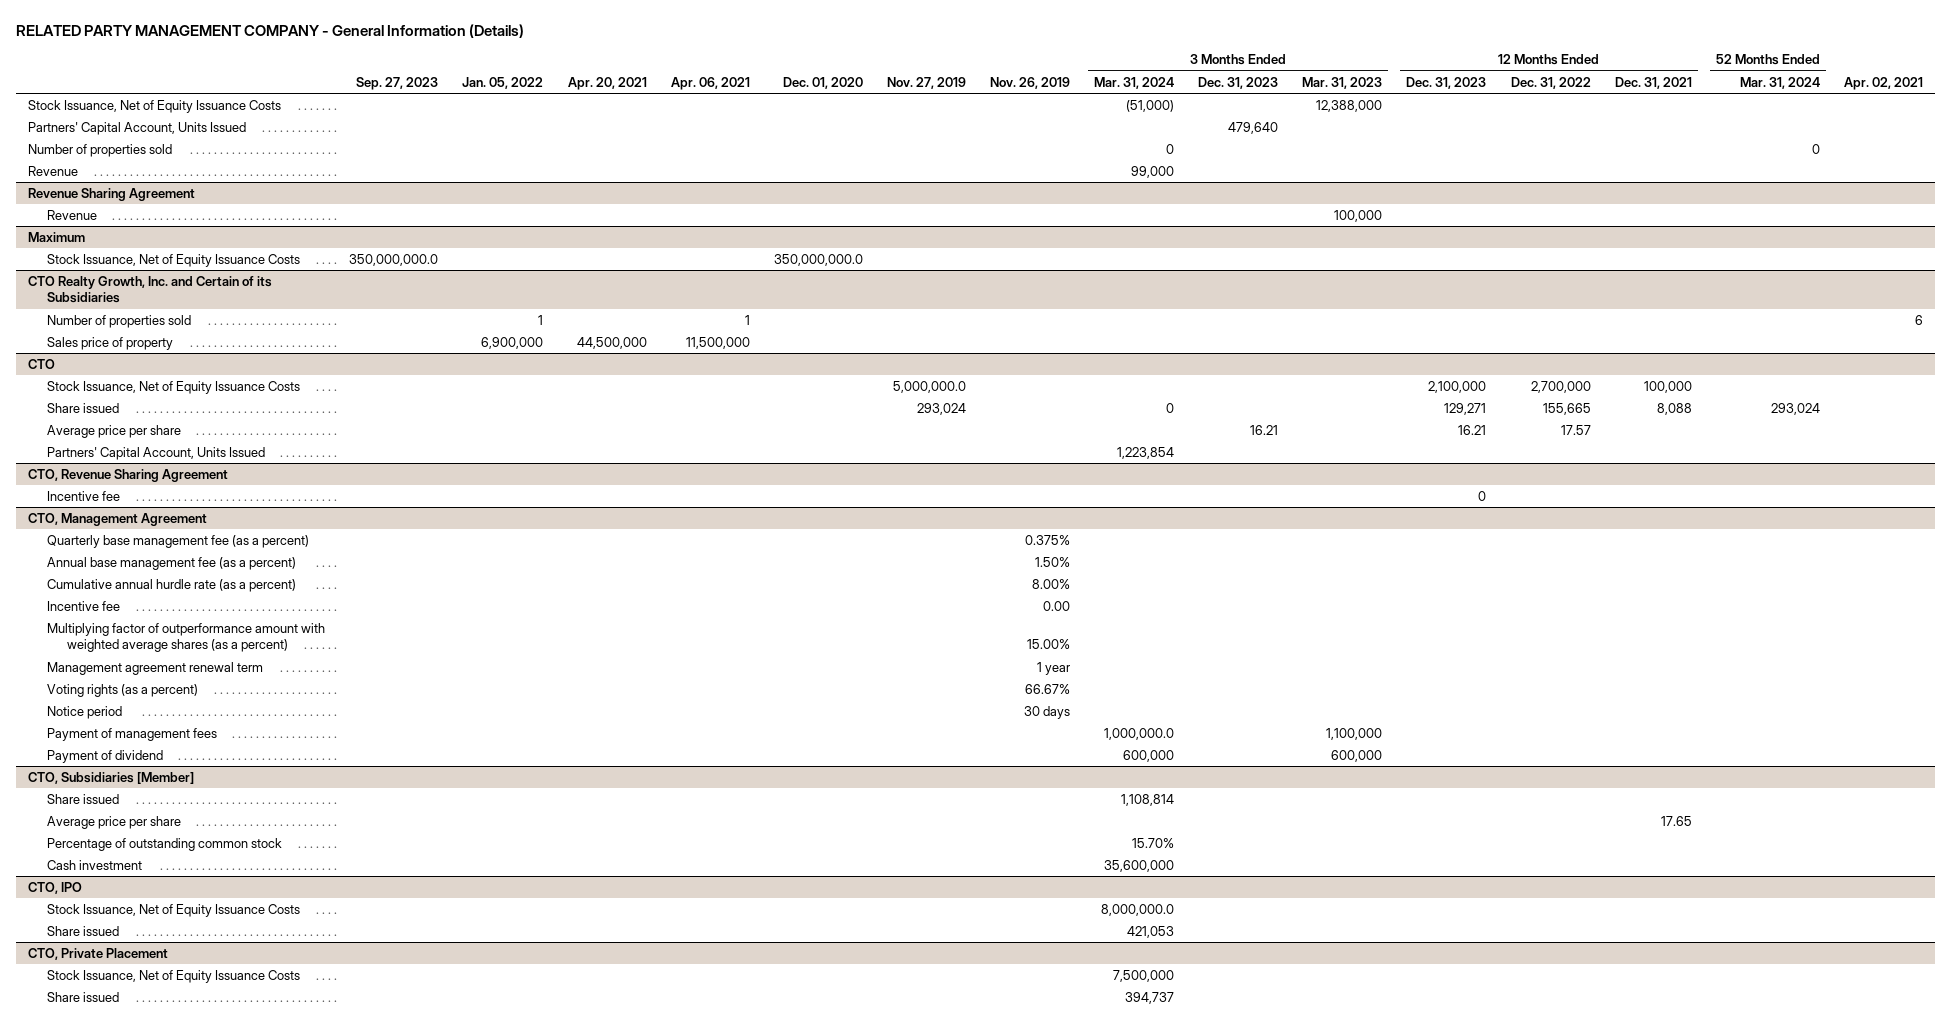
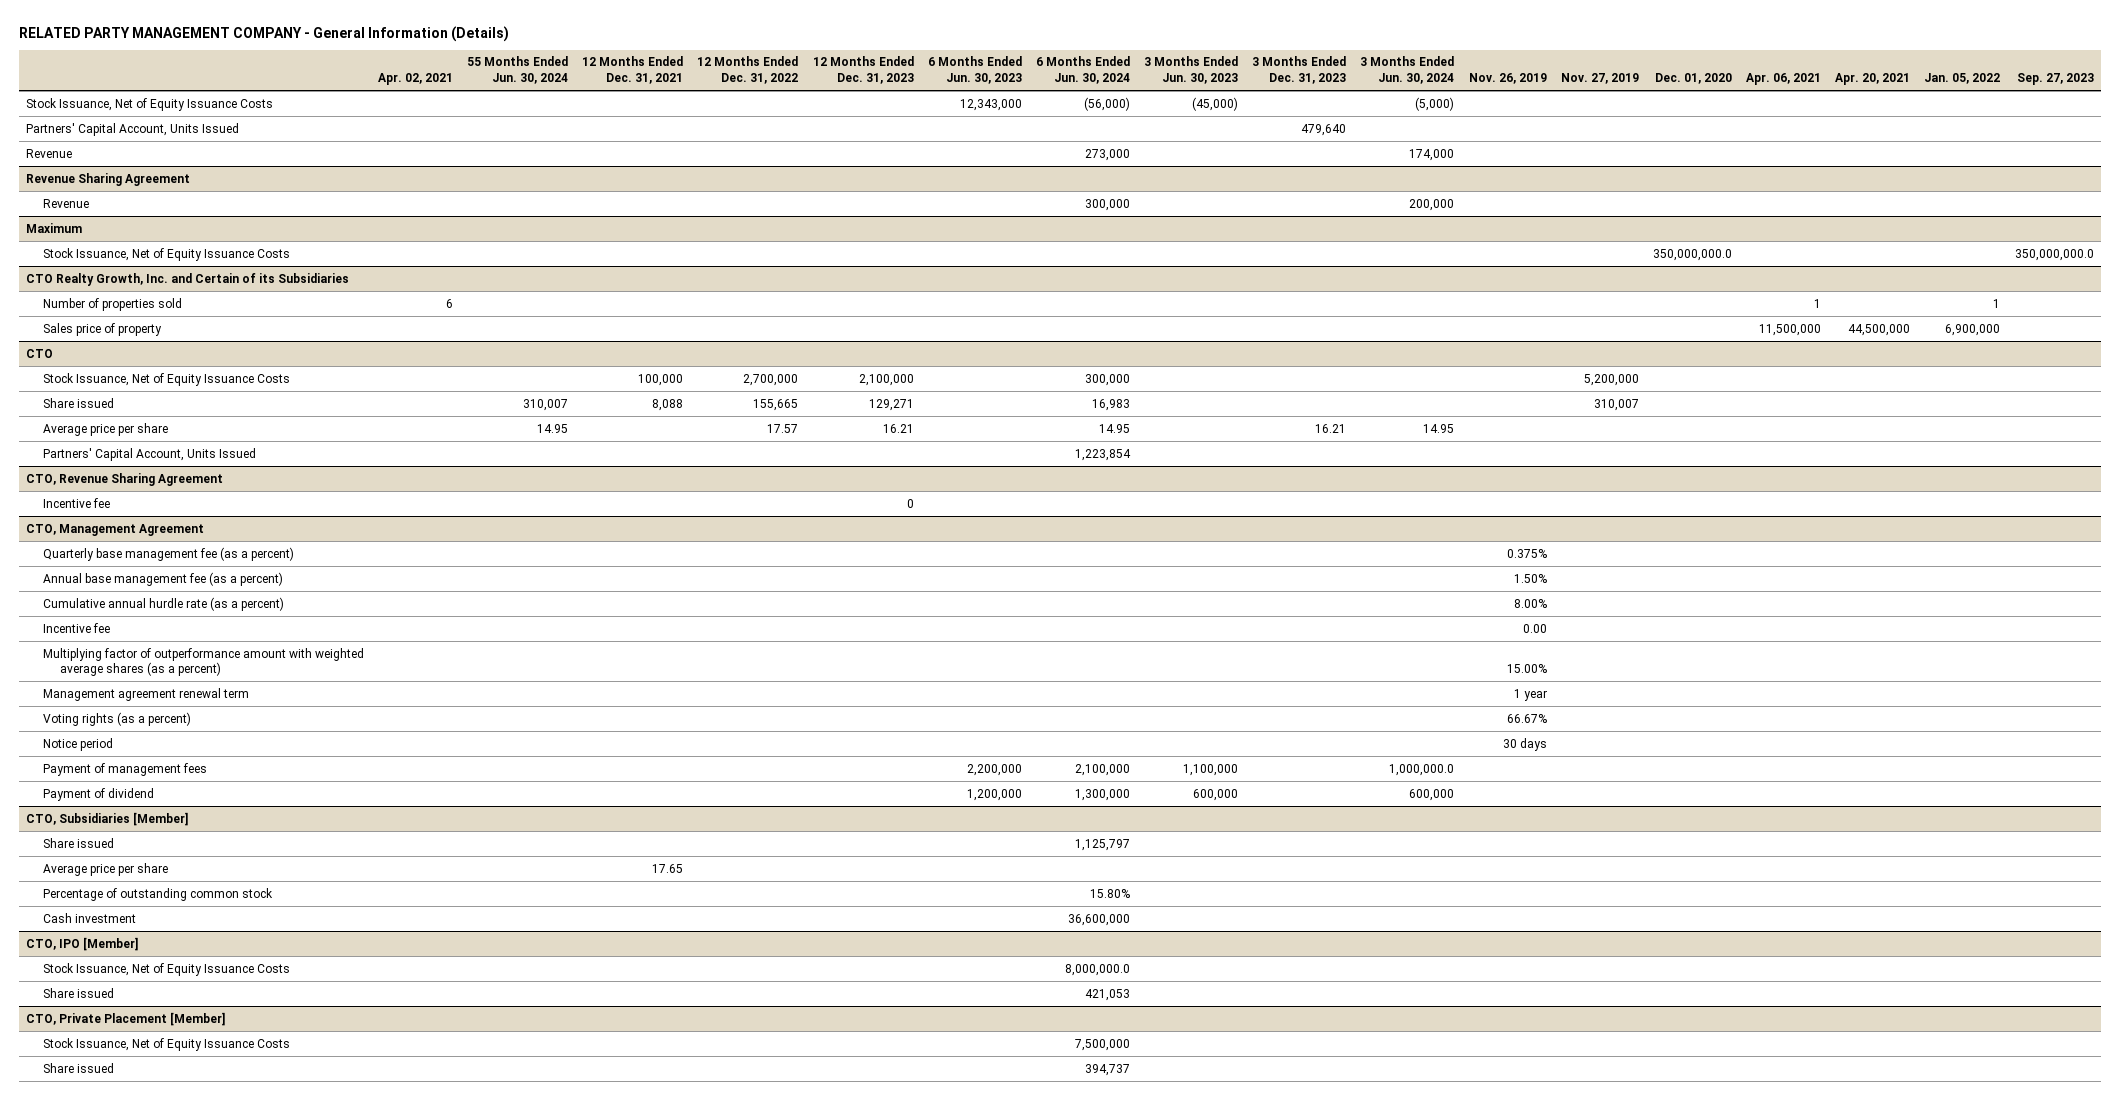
- | Sep. 27, 2023 | Jan. 05, 2022 | Apr. 20, 2021 | Apr. 06, 2021 | Dec. 01, 2020 | Nov. 27, 2019 | Nov. 26, 2019 | 3 Months Ended Mar. 31, 2024 | 3 Months Ended Dec. 31, 2023 | 3 Months Ended Mar. 31, 2023 | 12 Months Ended Dec. 31, 2023 | 12 Months Ended Dec. 31, 2022 | 12 Months Ended Dec. 31, 2021 | 52 Months Ended Mar. 31, 2024 | Apr. 02, 2021
+ | Apr. 02, 2021 | 55 Months Ended Jun. 30, 2024 | 12 Months Ended Dec. 31, 2021 | 12 Months Ended Dec. 31, 2022 | 12 Months Ended Dec. 31, 2023 | 6 Months Ended Jun. 30, 2023 | 6 Months Ended Jun. 30, 2024 | 3 Months Ended Jun. 30, 2023 | 3 Months Ended Dec. 31, 2023 | 3 Months Ended Jun. 30, 2024 | Nov. 26, 2019 | Nov. 27, 2019 | Dec. 01, 2020 | Apr. 06, 2021 | Apr. 20, 2021 | Jan. 05, 2022 | Sep. 27, 2023
- Number of properties sold | | | | | | | | 0 | | | | | | 0 |
@ CTO
- Stock Issuance, Net of Equity Issuance Costs | | | | | | 5,000,000.0 | | | | | 2,100,000 | 2,700,000 | 100,000 | |
- Share issued | | | | | | 293,024 | | 0 | | | 129,271 | 155,665 | 8,088 | 293,024 |
+ Stock Issuance, Net of Equity Issuance Costs | | | 100,000 | 2,700,000 | 2,100,000 | | 300,000 | | | | | 5,200,000 | | | | |
+ Share issued | | 310,007 | 8,088 | 155,665 | 129,271 | | 16,983 | | | | | 310,007 | | | | |
- CTO, IPO
+ CTO, IPO [Member]
- CTO, Private Placement
+ CTO, Private Placement [Member]

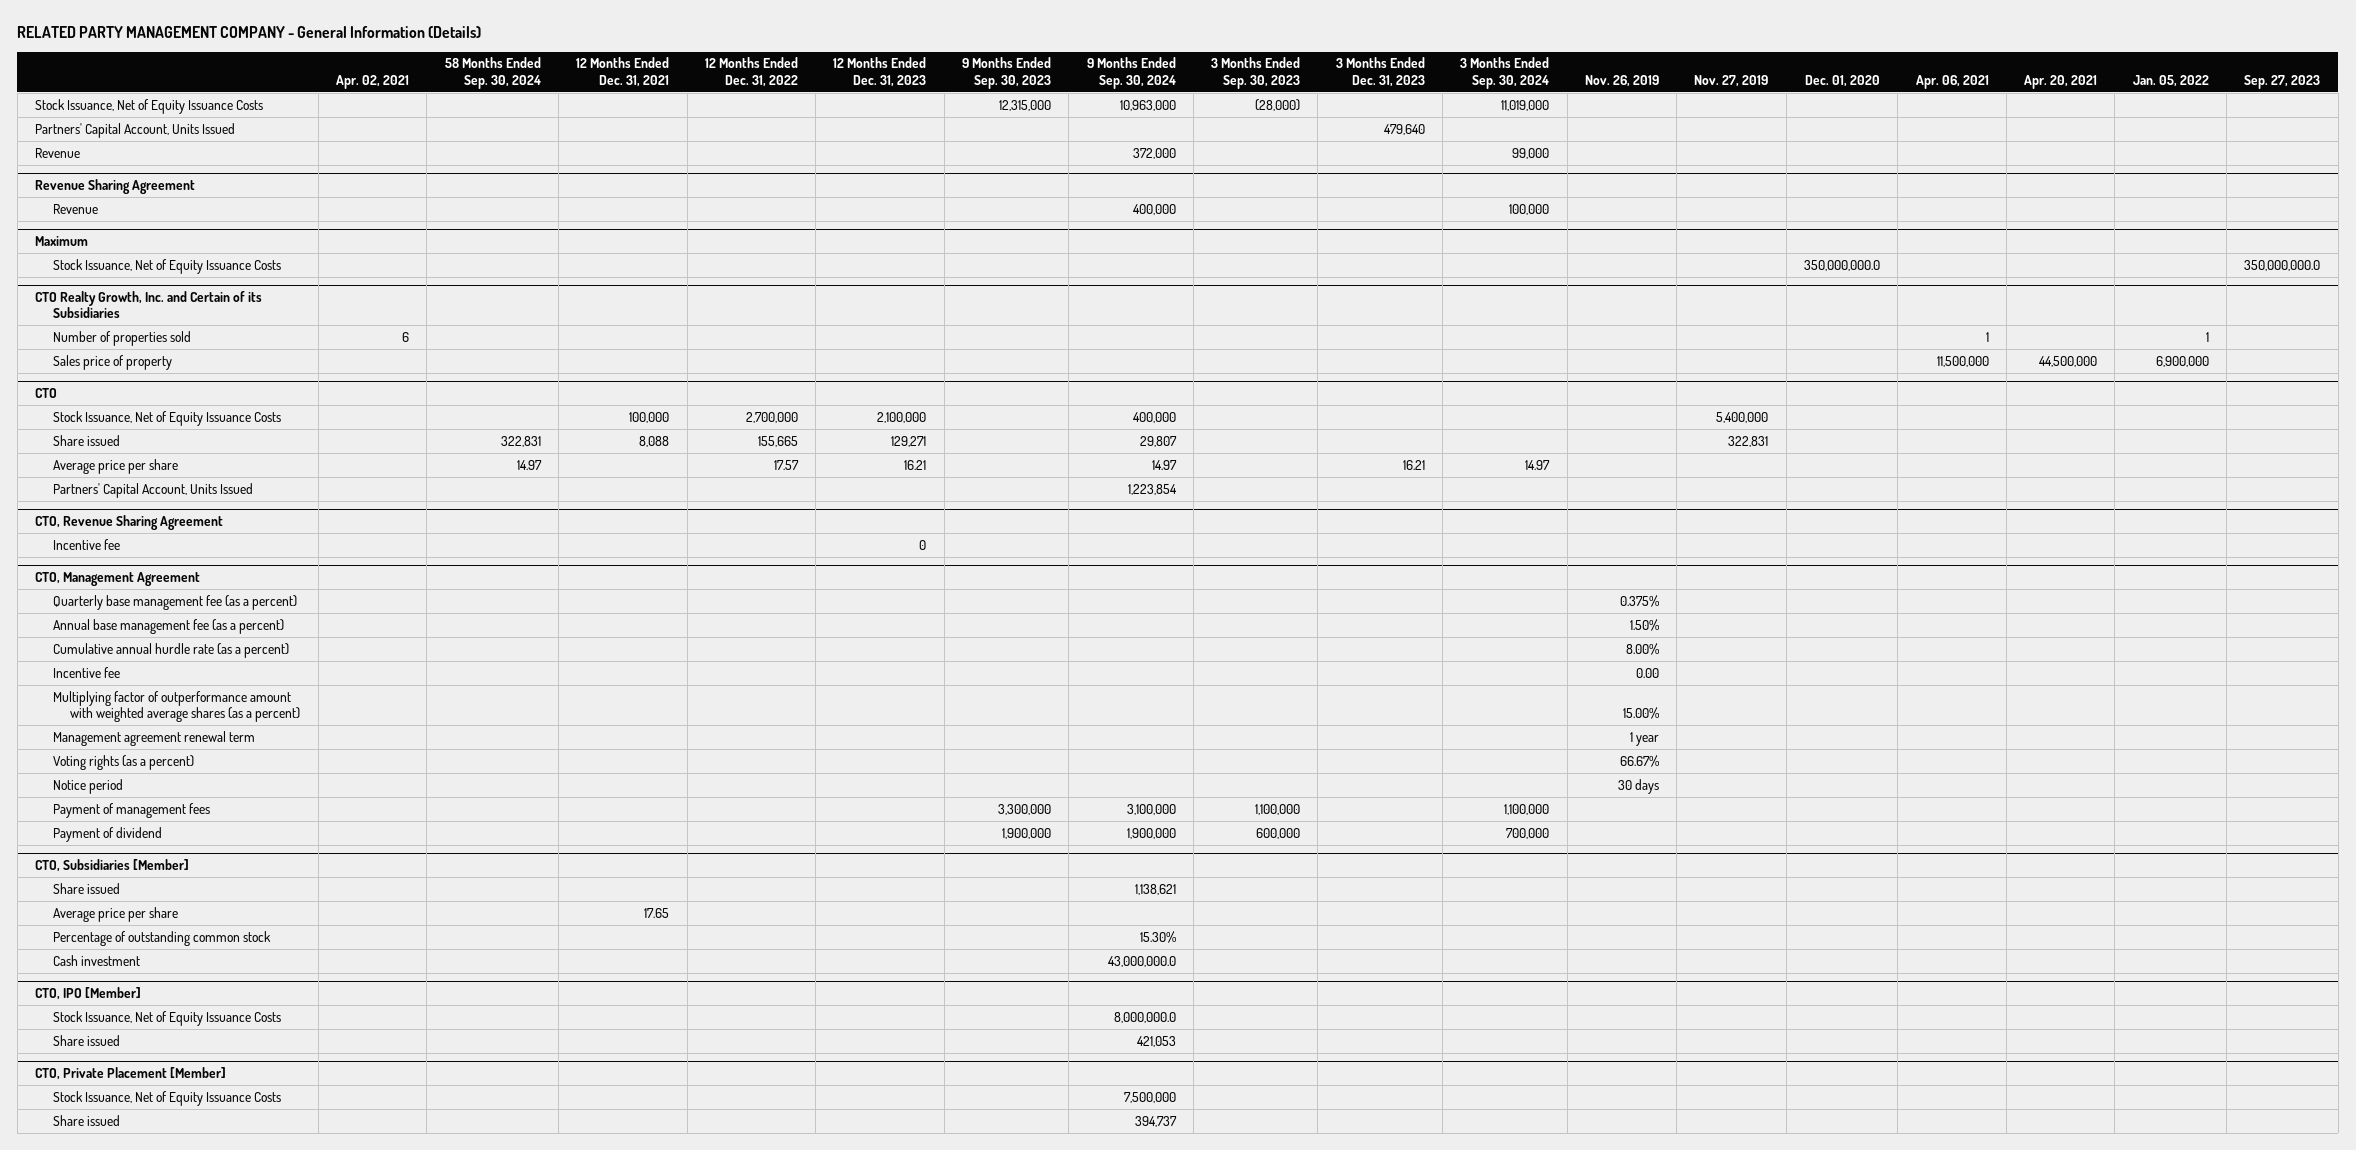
- | Apr. 02, 2021 | 55 Months Ended Jun. 30, 2024 | 12 Months Ended Dec. 31, 2021 | 12 Months Ended Dec. 31, 2022 | 12 Months Ended Dec. 31, 2023 | 6 Months Ended Jun. 30, 2023 | 6 Months Ended Jun. 30, 2024 | 3 Months Ended Jun. 30, 2023 | 3 Months Ended Dec. 31, 2023 | 3 Months Ended Jun. 30, 2024 | Nov. 26, 2019 | Nov. 27, 2019 | Dec. 01, 2020 | Apr. 06, 2021 | Apr. 20, 2021 | Jan. 05, 2022 | Sep. 27, 2023
+ | Apr. 02, 2021 | 58 Months Ended Sep. 30, 2024 | 12 Months Ended Dec. 31, 2021 | 12 Months Ended Dec. 31, 2022 | 12 Months Ended Dec. 31, 2023 | 9 Months Ended Sep. 30, 2023 | 9 Months Ended Sep. 30, 2024 | 3 Months Ended Sep. 30, 2023 | 3 Months Ended Dec. 31, 2023 | 3 Months Ended Sep. 30, 2024 | Nov. 26, 2019 | Nov. 27, 2019 | Dec. 01, 2020 | Apr. 06, 2021 | Apr. 20, 2021 | Jan. 05, 2022 | Sep. 27, 2023
@ CTO
- Stock Issuance, Net of Equity Issuance Costs | | | 100,000 | 2,700,000 | 2,100,000 | | 300,000 | | | | | 5,200,000 | | | | |
- Share issued | | 310,007 | 8,088 | 155,665 | 129,271 | | 16,983 | | | | | 310,007 | | | | |
+ Stock Issuance, Net of Equity Issuance Costs | | | 100,000 | 2,700,000 | 2,100,000 | | 400,000 | | | | | 5,400,000 | | | | |
+ Share issued | | 322,831 | 8,088 | 155,665 | 129,271 | | 29,807 | | | | | 322,831 | | | | |

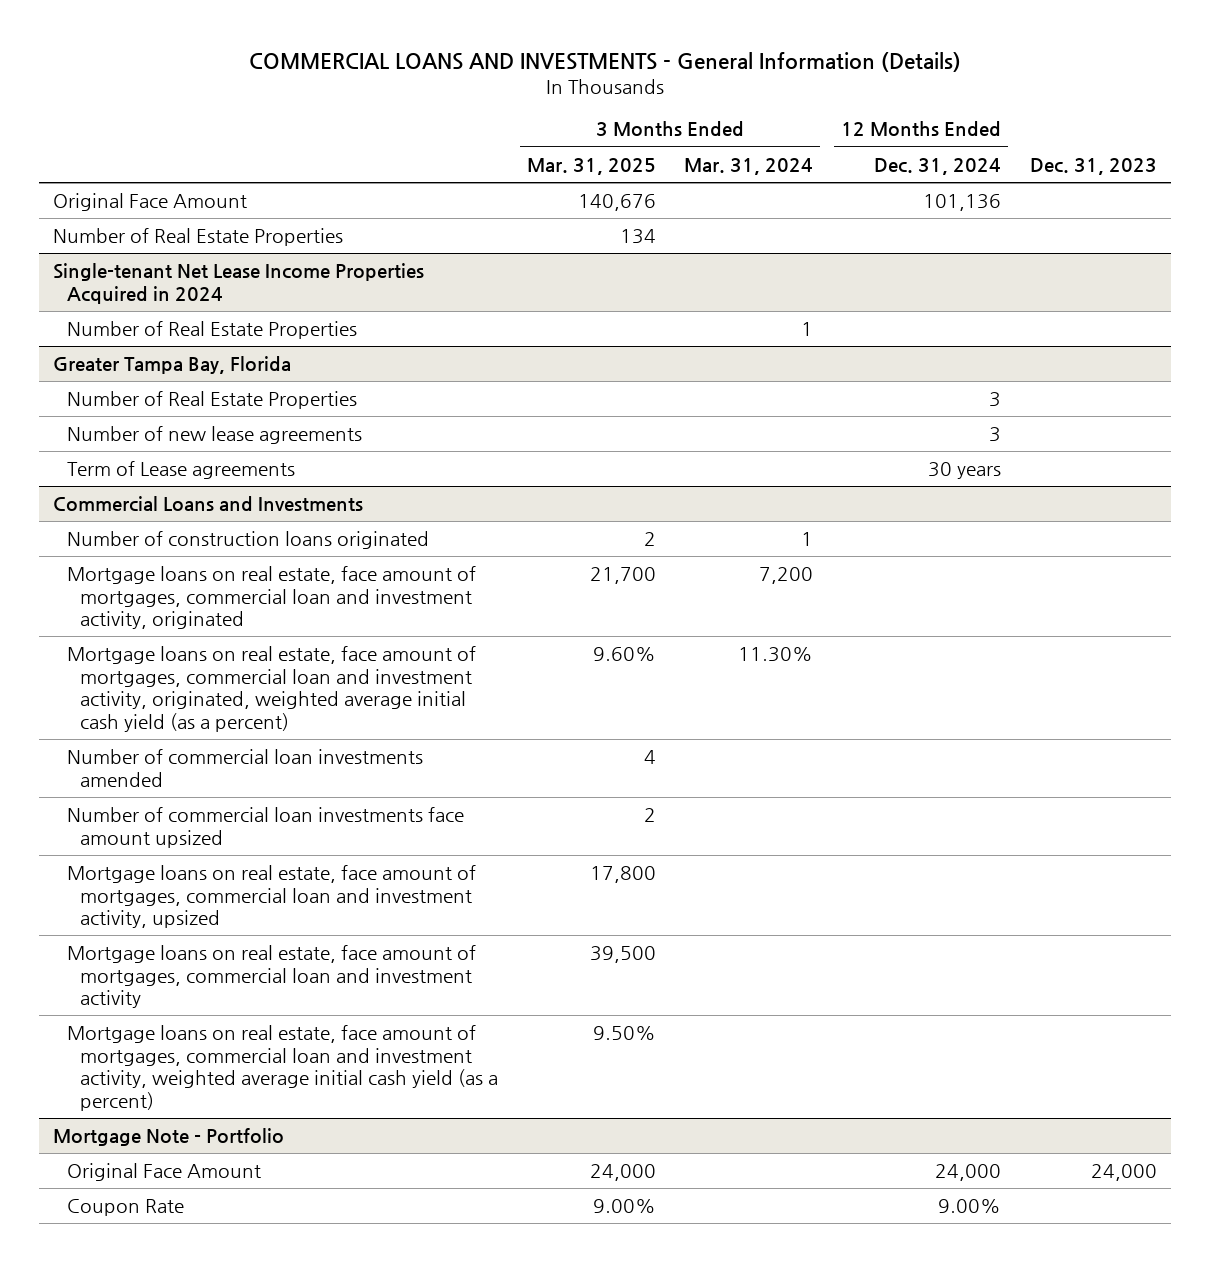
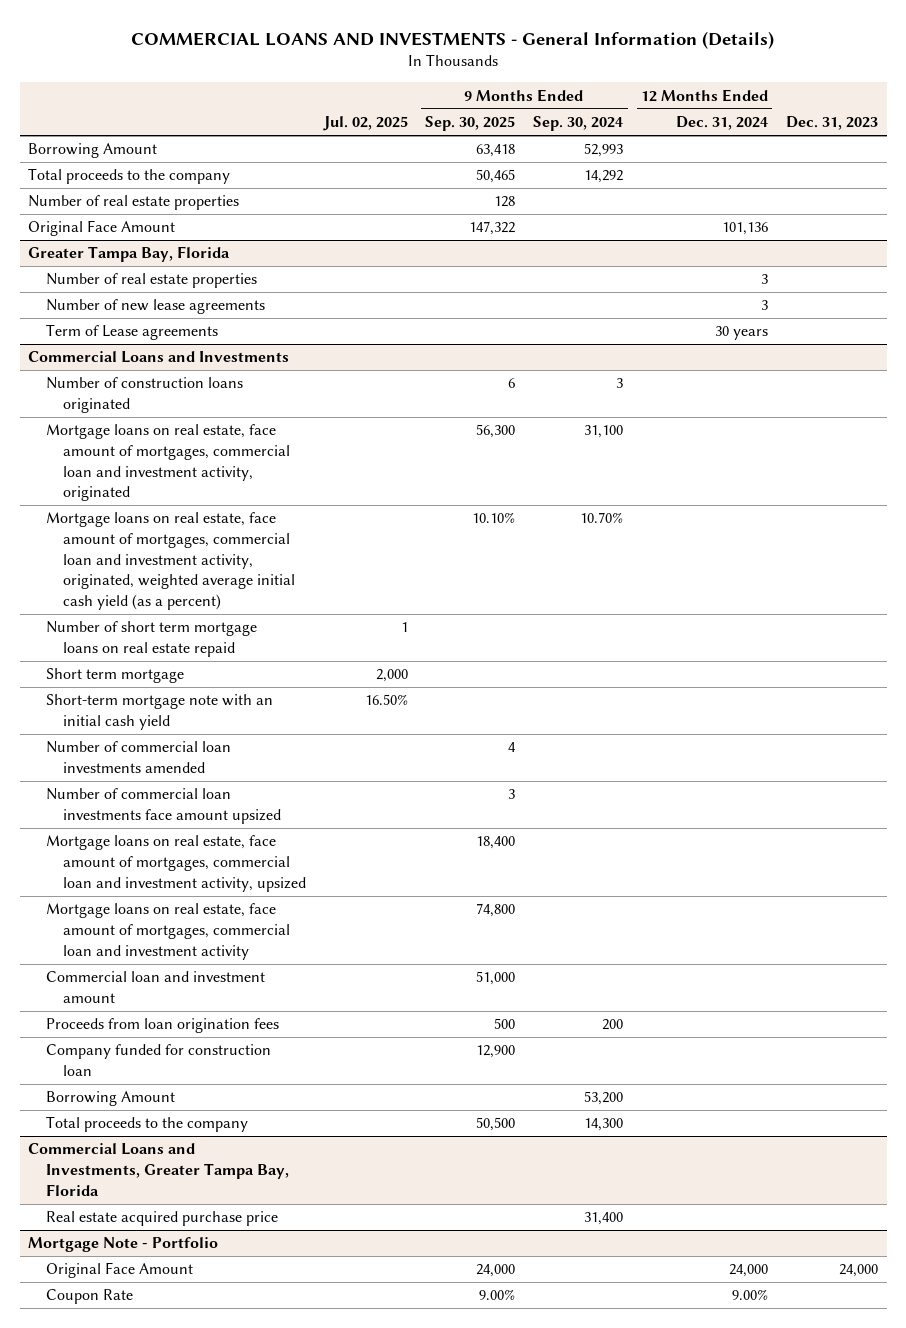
- | 3 Months Ended Mar. 31, 2025 | 3 Months Ended Mar. 31, 2024 | 12 Months Ended Dec. 31, 2024 | Dec. 31, 2023
+ | Jul. 02, 2025 | 9 Months Ended Sep. 30, 2025 | 9 Months Ended Sep. 30, 2024 | 12 Months Ended Dec. 31, 2024 | Dec. 31, 2023
+ Borrowing Amount | | 63,418 | 52,993 | |
+ Total proceeds to the company | | 50,465 | 14,292 | |
+ Number of real estate properties | | 128 | | |
- Number of Real Estate Properties | 134 | | |
- Single-tenant Net Lease Income Properties Acquired in 2024
- Number of Real Estate Properties | | 1 | |
@ Greater Tampa Bay, Florida
- Number of Real Estate Properties | | | 3 |
+ Number of real estate properties | | | | 3 |
@ Commercial Loans and Investments
+ Number of short term mortgage loans on real estate repaid | 1 | | | |
+ Short term mortgage | 2,000 | | | |
+ Short-term mortgage note with an initial cash yield | 16.50% | | | |
- Mortgage loans on real estate, face amount of mortgages, commercial loan and investment activity, weighted average initial cash yield (as a percent) | 9.50% | | |
+ Commercial loan and investment amount | | 51,000 | | |
+ Proceeds from loan origination fees | | 500 | 200 | |
+ Company funded for construction loan | | 12,900 | | |
+ Borrowing Amount | | | 53,200 | |
+ Total proceeds to the company | | 50,500 | 14,300 | |
+ Commercial Loans and Investments, Greater Tampa Bay, Florida
+ Real estate acquired purchase price | | | 31,400 | |

